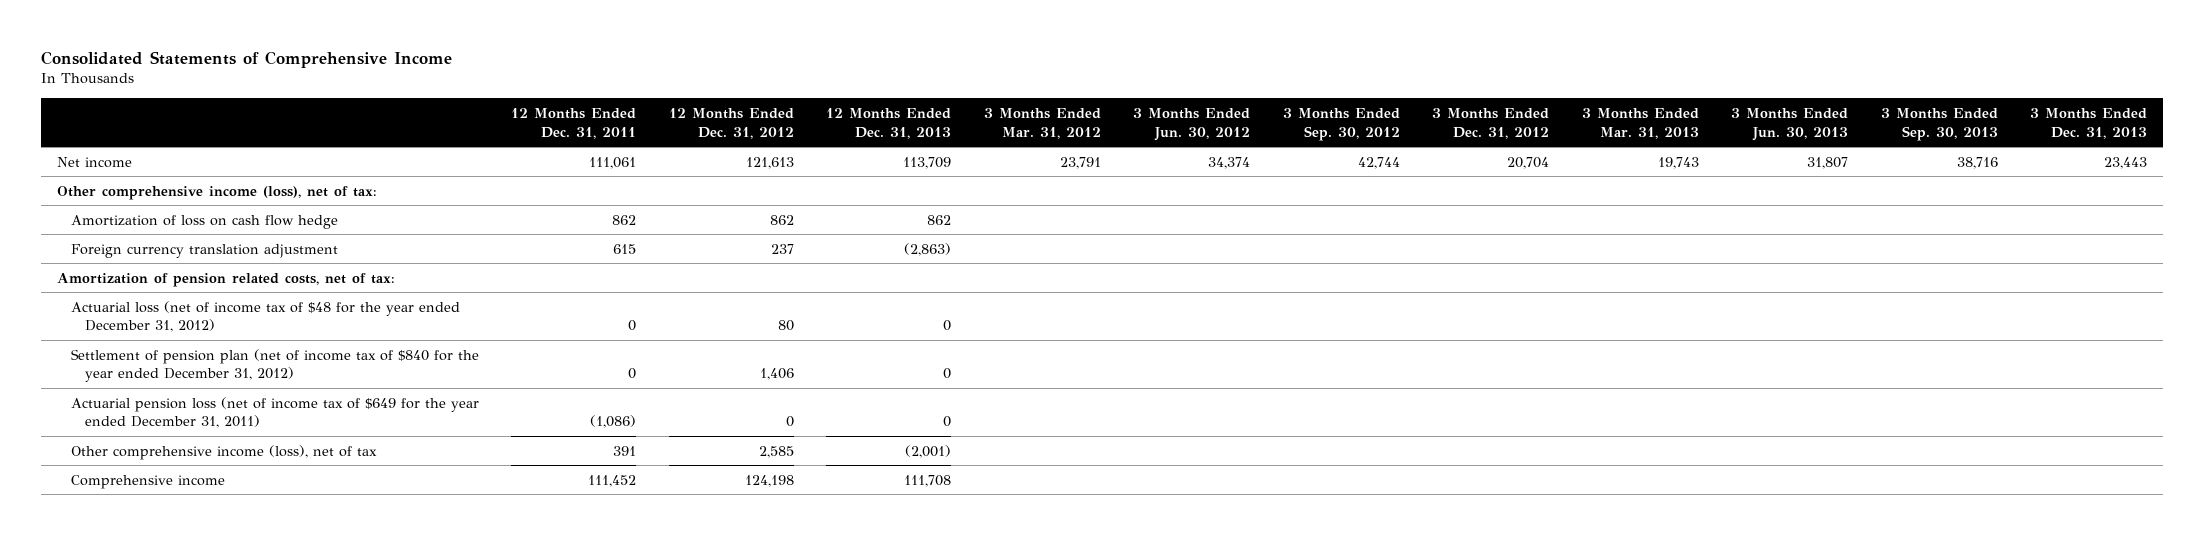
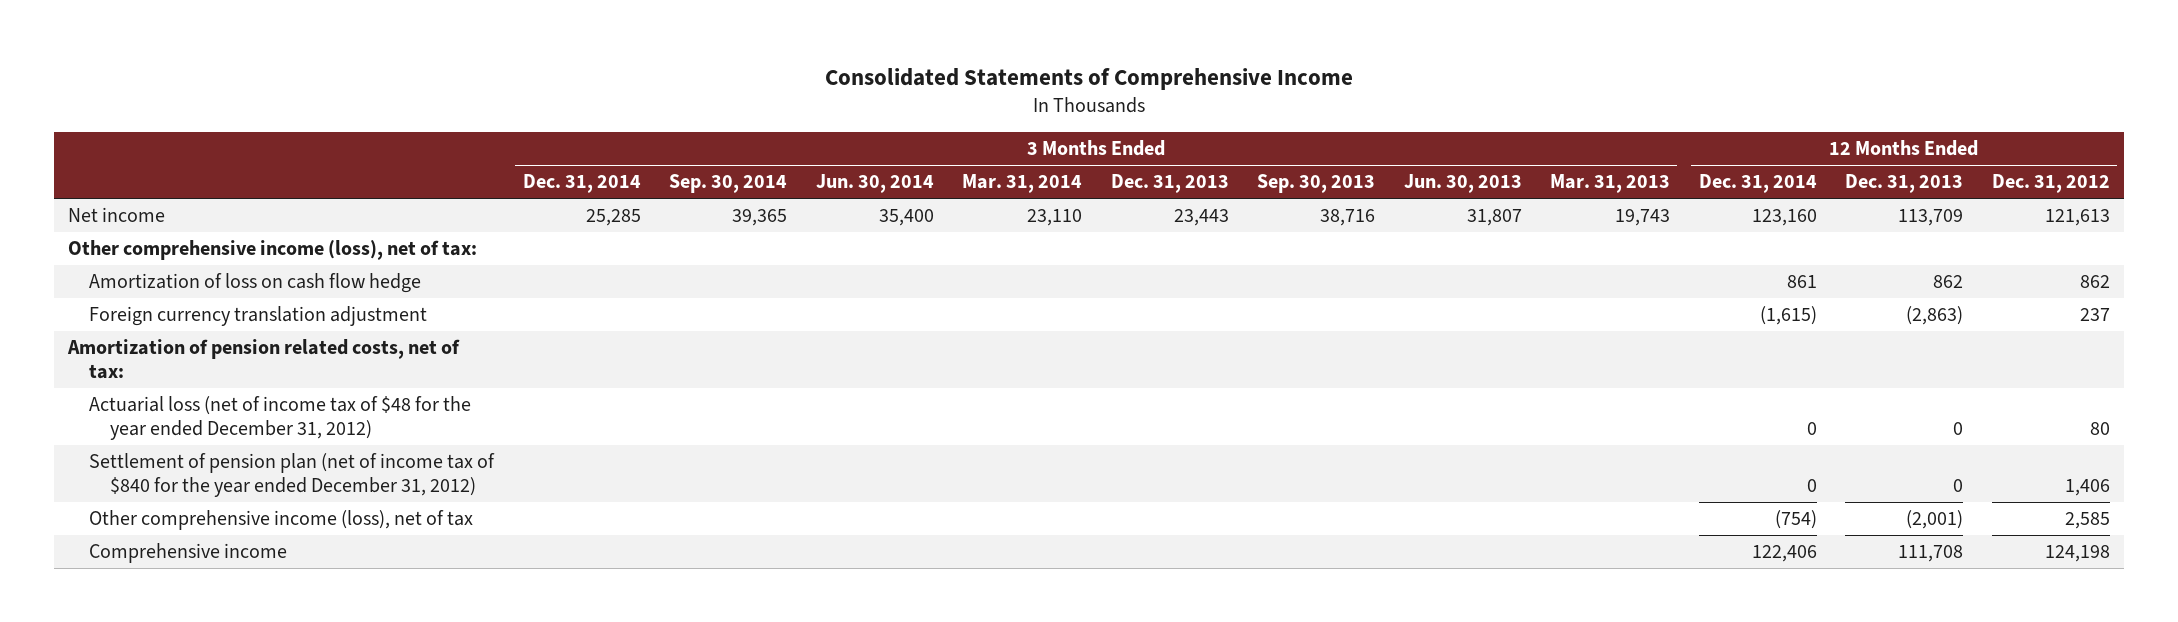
- | 12 Months Ended Dec. 31, 2011 | 12 Months Ended Dec. 31, 2012 | 12 Months Ended Dec. 31, 2013 | 3 Months Ended Mar. 31, 2012 | 3 Months Ended Jun. 30, 2012 | 3 Months Ended Sep. 30, 2012 | 3 Months Ended Dec. 31, 2012 | 3 Months Ended Mar. 31, 2013 | 3 Months Ended Jun. 30, 2013 | 3 Months Ended Sep. 30, 2013 | 3 Months Ended Dec. 31, 2013
+ | 3 Months Ended Dec. 31, 2014 | 3 Months Ended Sep. 30, 2014 | 3 Months Ended Jun. 30, 2014 | 3 Months Ended Mar. 31, 2014 | 3 Months Ended Dec. 31, 2013 | 3 Months Ended Sep. 30, 2013 | 3 Months Ended Jun. 30, 2013 | 3 Months Ended Mar. 31, 2013 | 12 Months Ended Dec. 31, 2014 | 12 Months Ended Dec. 31, 2013 | 12 Months Ended Dec. 31, 2012
- Actuarial pension loss (net of income tax of $649 for the year ended December 31, 2011) | (1,086) | 0 | 0 | | | | | | | |

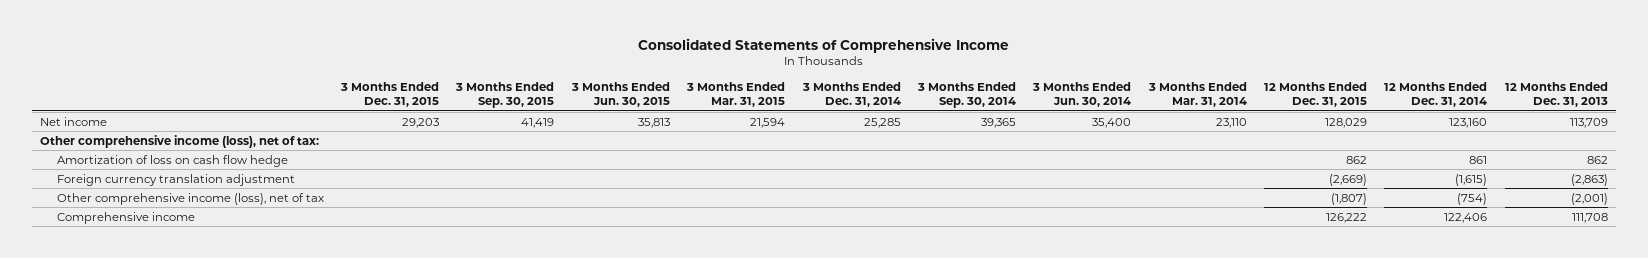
- | 3 Months Ended Dec. 31, 2014 | 3 Months Ended Sep. 30, 2014 | 3 Months Ended Jun. 30, 2014 | 3 Months Ended Mar. 31, 2014 | 3 Months Ended Dec. 31, 2013 | 3 Months Ended Sep. 30, 2013 | 3 Months Ended Jun. 30, 2013 | 3 Months Ended Mar. 31, 2013 | 12 Months Ended Dec. 31, 2014 | 12 Months Ended Dec. 31, 2013 | 12 Months Ended Dec. 31, 2012
+ | 3 Months Ended Dec. 31, 2015 | 3 Months Ended Sep. 30, 2015 | 3 Months Ended Jun. 30, 2015 | 3 Months Ended Mar. 31, 2015 | 3 Months Ended Dec. 31, 2014 | 3 Months Ended Sep. 30, 2014 | 3 Months Ended Jun. 30, 2014 | 3 Months Ended Mar. 31, 2014 | 12 Months Ended Dec. 31, 2015 | 12 Months Ended Dec. 31, 2014 | 12 Months Ended Dec. 31, 2013
- Amortization of pension related costs, net of tax:
- Actuarial loss (net of income tax of $48 for the year ended December 31, 2012) | | | | | | | | | 0 | 0 | 80
- Settlement of pension plan (net of income tax of $840 for the year ended December 31, 2012) | | | | | | | | | 0 | 0 | 1,406

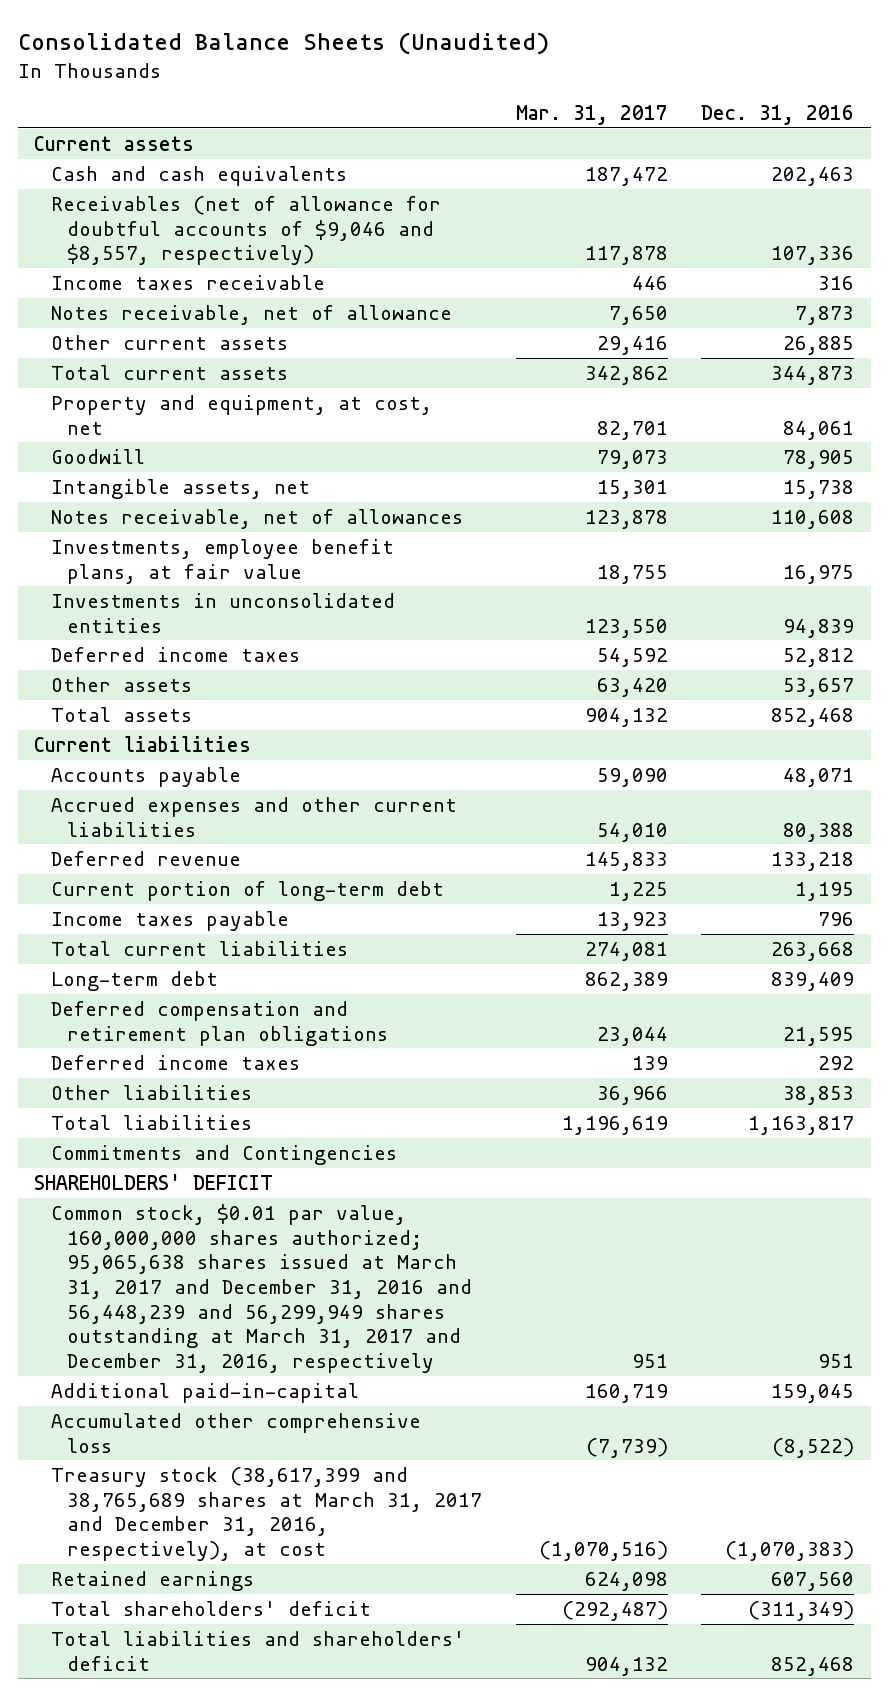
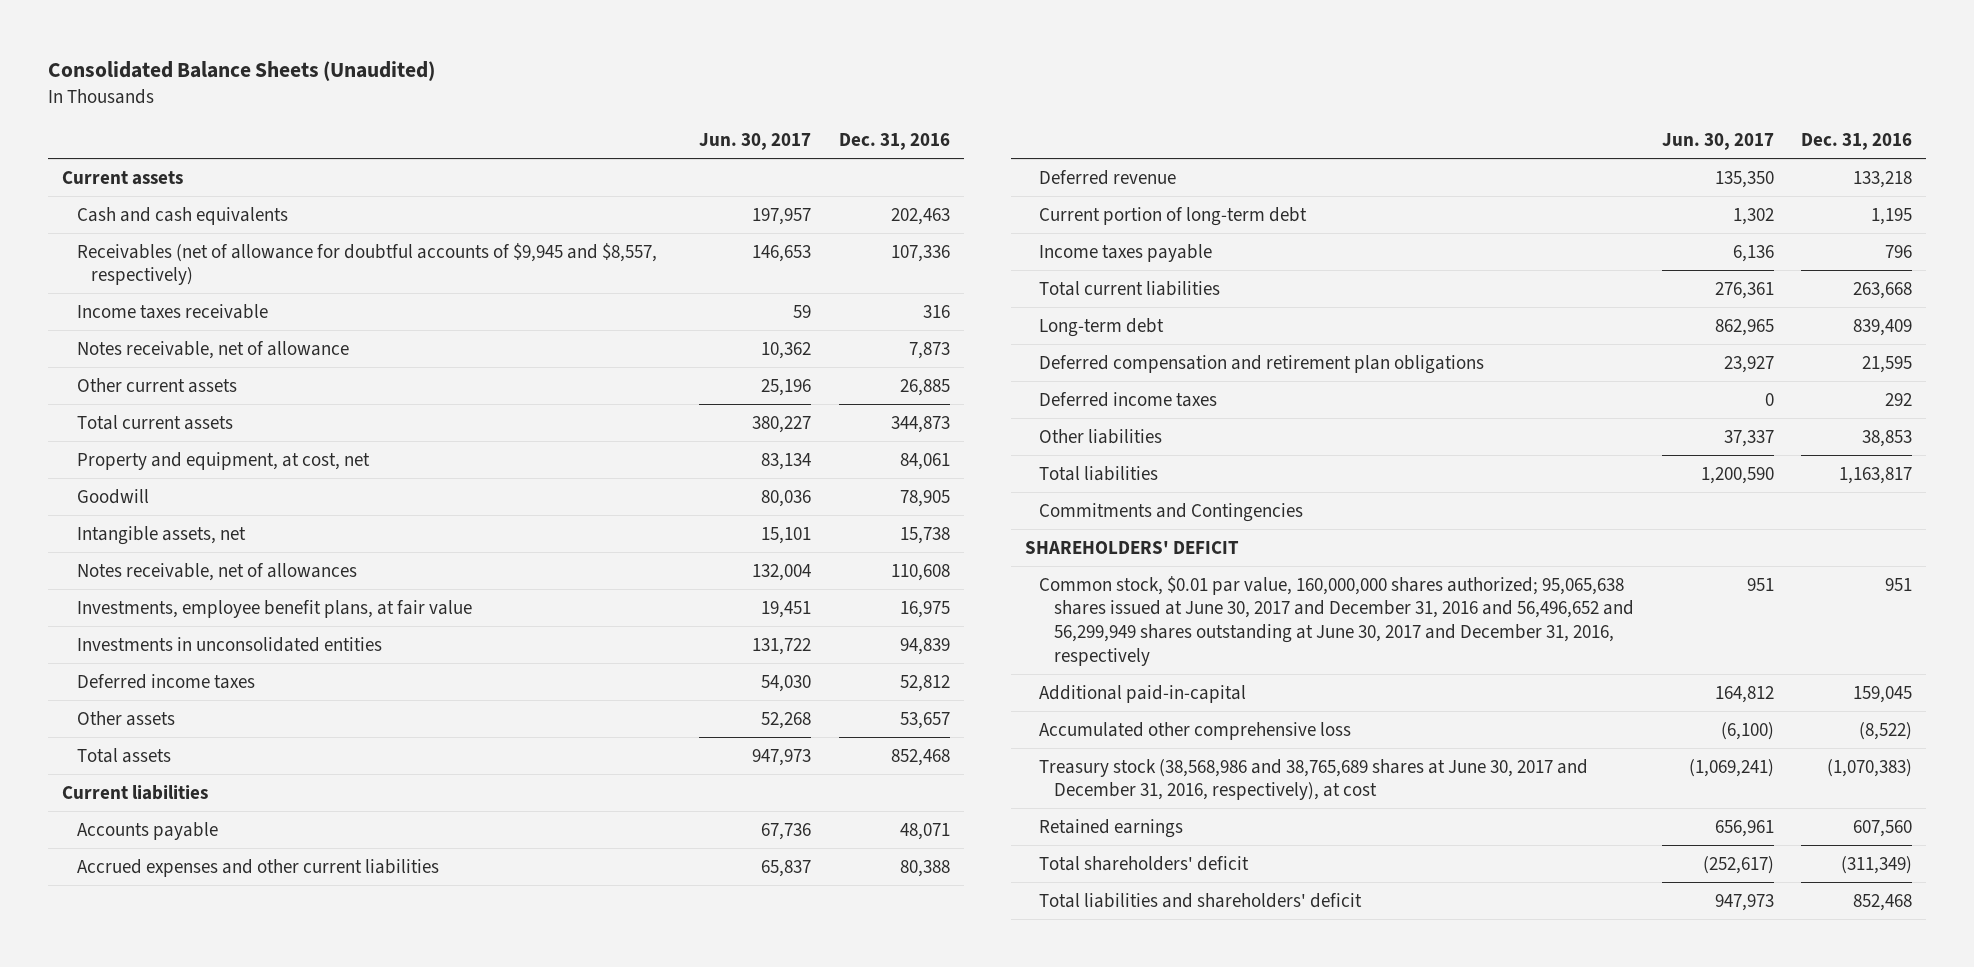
- | Mar. 31, 2017 | Dec. 31, 2016
+ | Jun. 30, 2017 | Dec. 31, 2016
- Receivables (net of allowance for doubtful accounts of $9,046 and $8,557, respectively) | 117,878 | 107,336
+ Receivables (net of allowance for doubtful accounts of $9,945 and $8,557, respectively) | 146,653 | 107,336
- Common stock, $0.01 par value, 160,000,000 shares authorized; 95,065,638 shares issued at March 31, 2017 and December 31, 2016 and 56,448,239 and 56,299,949 shares outstanding at March 31, 2017 and December 31, 2016, respectively | 951 | 951
+ Common stock, $0.01 par value, 160,000,000 shares authorized; 95,065,638 shares issued at June 30, 2017 and December 31, 2016 and 56,496,652 and 56,299,949 shares outstanding at June 30, 2017 and December 31, 2016, respectively | 951 | 951
- Treasury stock (38,617,399 and 38,765,689 shares at March 31, 2017 and December 31, 2016, respectively), at cost | (1,070,516) | (1,070,383)
+ Treasury stock (38,568,986 and 38,765,689 shares at June 30, 2017 and December 31, 2016, respectively), at cost | (1,069,241) | (1,070,383)

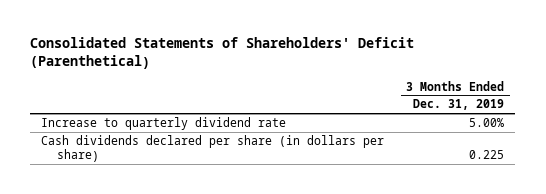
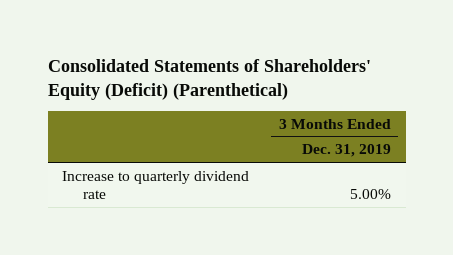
- Consolidated Statements of Shareholders' Deficit (Parenthetical)
+ Consolidated Statements of Shareholders' Equity (Deficit) (Parenthetical)
- Cash dividends declared per share (in dollars per share) | 0.225

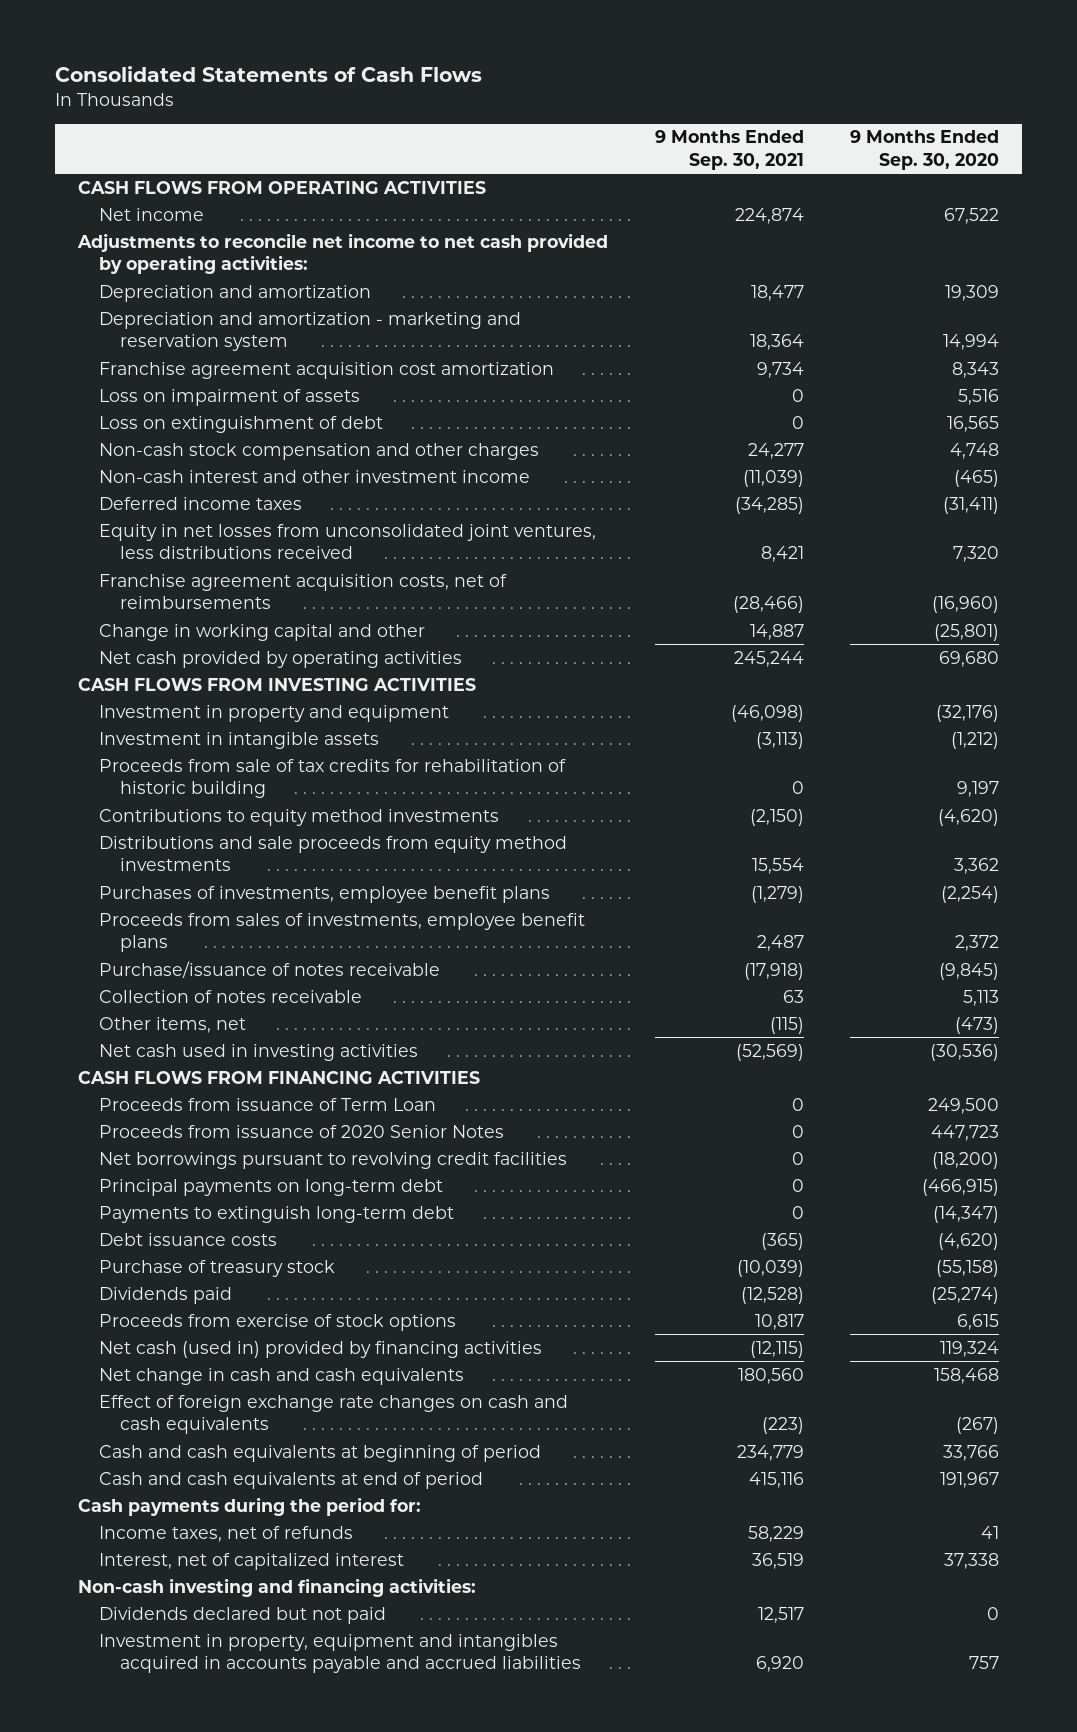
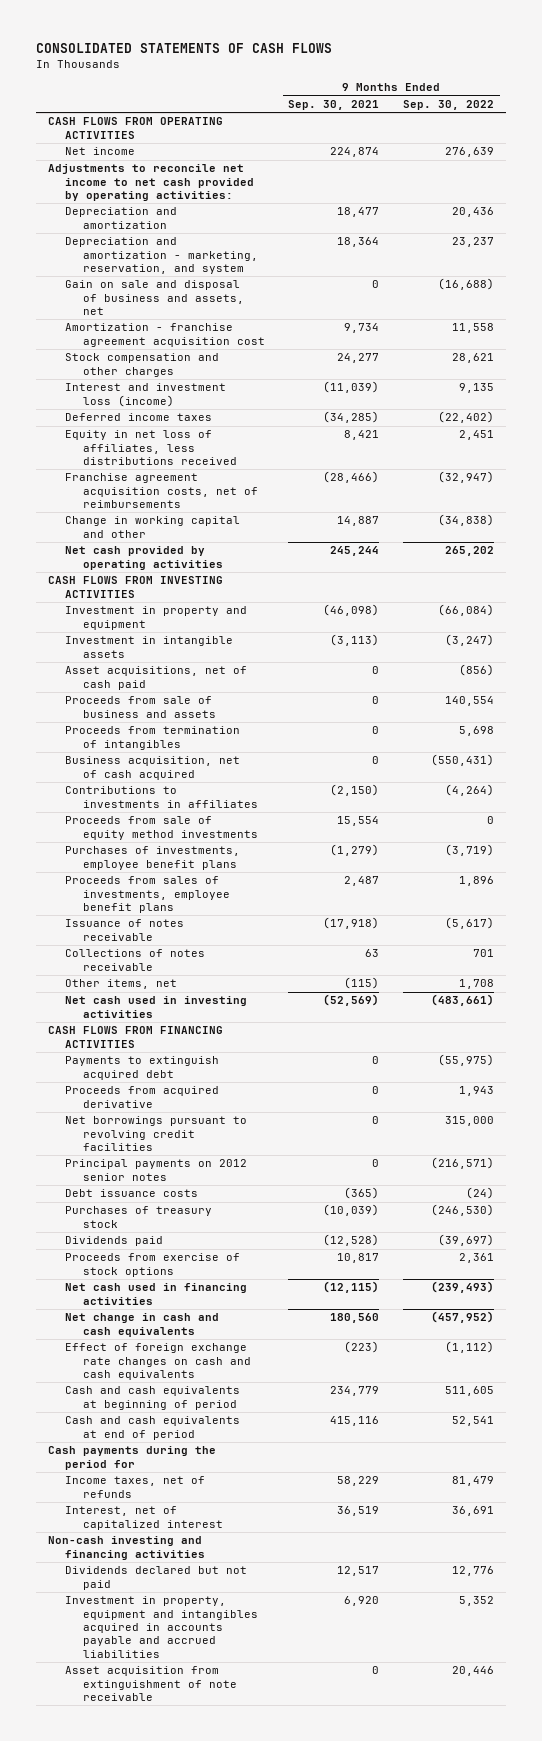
- Consolidated Statements of Cash Flows
+ CONSOLIDATED STATEMENTS OF CASH FLOWS
- | 9 Months Ended Sep. 30, 2021 | 9 Months Ended Sep. 30, 2020
+ | 9 Months Ended Sep. 30, 2021 | 9 Months Ended Sep. 30, 2022
- Depreciation and amortization - marketing and reservation system | 18,364 | 14,994
- Franchise agreement acquisition cost amortization | 9,734 | 8,343
- Loss on impairment of assets | 0 | 5,516
- Loss on extinguishment of debt | 0 | 16,565
- Non-cash stock compensation and other charges | 24,277 | 4,748
- Non-cash interest and other investment income | (11,039) | (465)
+ Depreciation and amortization - marketing, reservation, and system | 18,364 | 23,237
+ Gain on sale and disposal of business and assets, net | 0 | (16,688)
+ Amortization - franchise agreement acquisition cost | 9,734 | 11,558
+ Stock compensation and other charges | 24,277 | 28,621
+ Interest and investment loss (income) | (11,039) | 9,135
- Equity in net losses from unconsolidated joint ventures, less distributions received | 8,421 | 7,320
+ Equity in net loss of affiliates, less distributions received | 8,421 | 2,451
- Proceeds from sale of tax credits for rehabilitation of historic building | 0 | 9,197
- Contributions to equity method investments | (2,150) | (4,620)
- Distributions and sale proceeds from equity method investments | 15,554 | 3,362
+ Asset acquisitions, net of cash paid | 0 | (856)
+ Proceeds from sale of business and assets | 0 | 140,554
+ Proceeds from termination of intangibles | 0 | 5,698
+ Business acquisition, net of cash acquired | 0 | (550,431)
+ Contributions to investments in affiliates | (2,150) | (4,264)
+ Proceeds from sale of equity method investments | 15,554 | 0
- Purchase/issuance of notes receivable | (17,918) | (9,845)
- Collection of notes receivable | 63 | 5,113
+ Issuance of notes receivable | (17,918) | (5,617)
+ Collections of notes receivable | 63 | 701
- Proceeds from issuance of Term Loan | 0 | 249,500
- Proceeds from issuance of 2020 Senior Notes | 0 | 447,723
+ Payments to extinguish acquired debt | 0 | (55,975)
+ Proceeds from acquired derivative | 0 | 1,943
- Principal payments on long-term debt | 0 | (466,915)
- Payments to extinguish long-term debt | 0 | (14,347)
+ Principal payments on 2012 senior notes | 0 | (216,571)
- Purchase of treasury stock | (10,039) | (55,158)
+ Purchases of treasury stock | (10,039) | (246,530)
- Net cash (used in) provided by financing activities | (12,115) | 119,324
+ Net cash used in financing activities | (12,115) | (239,493)
- Cash payments during the period for:
+ Cash payments during the period for
- Non-cash investing and financing activities:
+ Non-cash investing and financing activities
+ Asset acquisition from extinguishment of note receivable | 0 | 20,446

